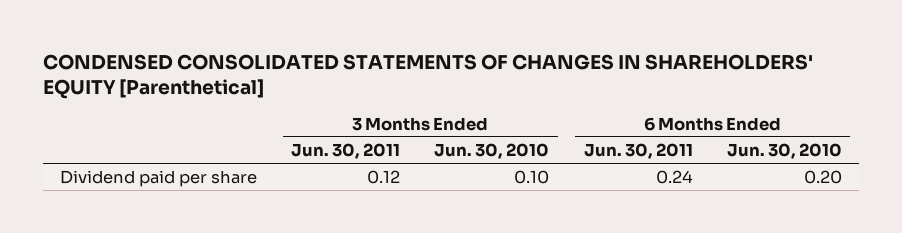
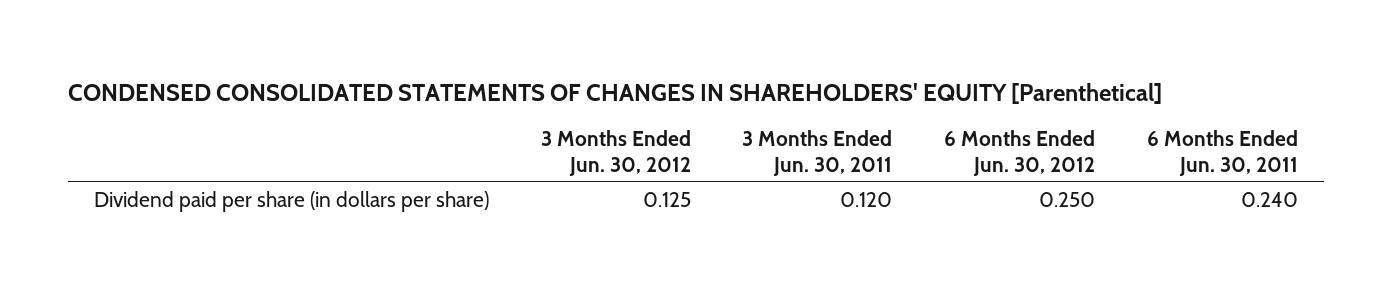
- | 3 Months Ended Jun. 30, 2011 | 3 Months Ended Jun. 30, 2010 | 6 Months Ended Jun. 30, 2011 | 6 Months Ended Jun. 30, 2010
+ | 3 Months Ended Jun. 30, 2012 | 3 Months Ended Jun. 30, 2011 | 6 Months Ended Jun. 30, 2012 | 6 Months Ended Jun. 30, 2011
- Dividend paid per share | 0.12 | 0.10 | 0.24 | 0.20
+ Dividend paid per share (in dollars per share) | 0.125 | 0.120 | 0.250 | 0.240

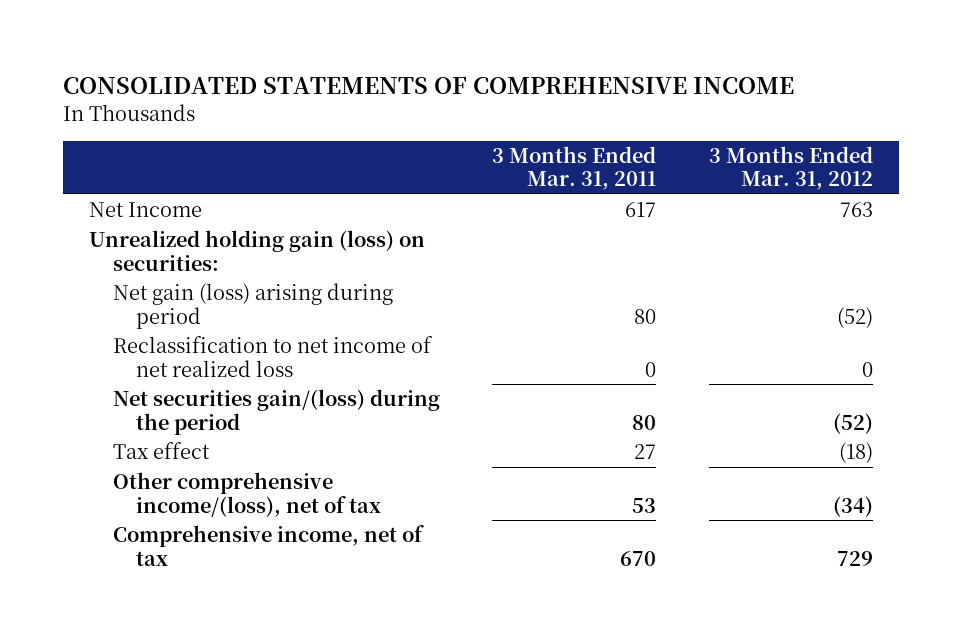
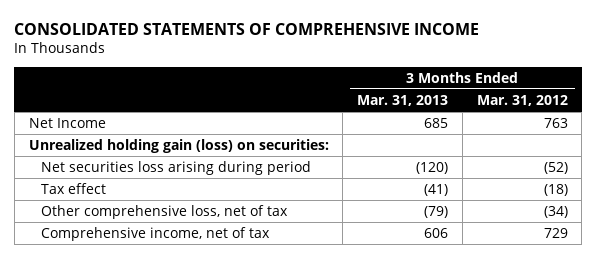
- | 3 Months Ended Mar. 31, 2011 | 3 Months Ended Mar. 31, 2012
+ | 3 Months Ended Mar. 31, 2013 | 3 Months Ended Mar. 31, 2012
- Net gain (loss) arising during period | 80 | (52)
- Reclassification to net income of net realized loss | 0 | 0
- Net securities gain/(loss) during the period | 80 | (52)
+ Net securities loss arising during period | (120) | (52)
- Other comprehensive income/(loss), net of tax | 53 | (34)
+ Other comprehensive loss, net of tax | (79) | (34)

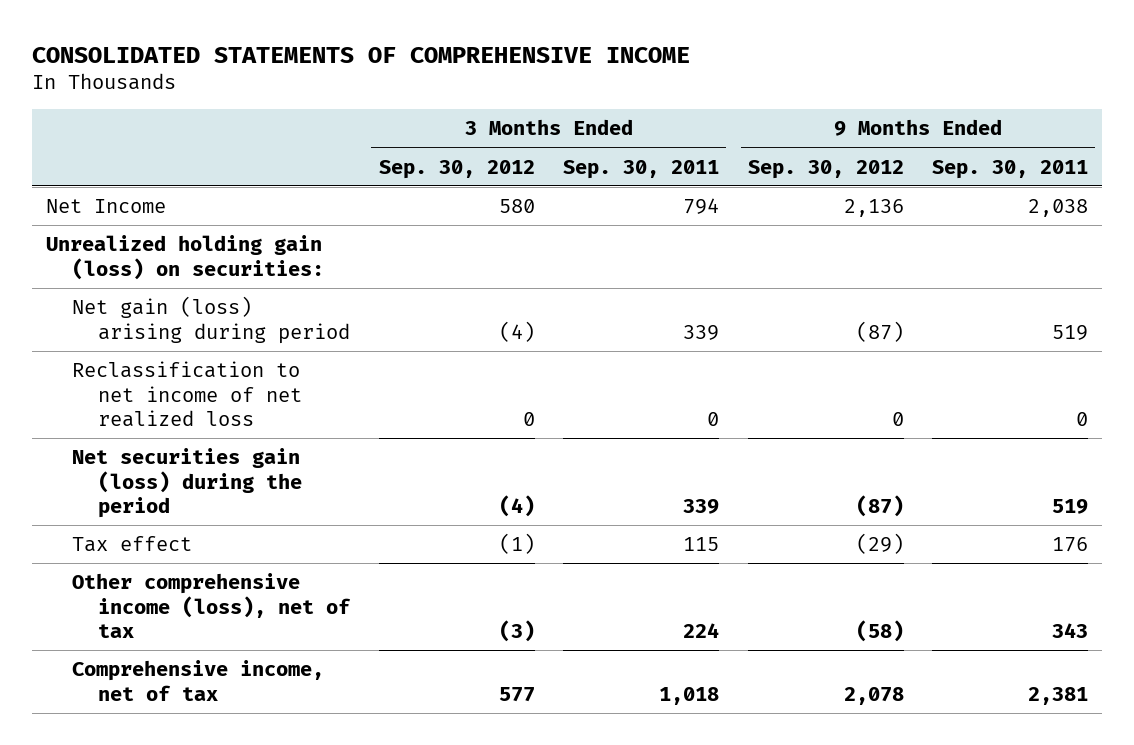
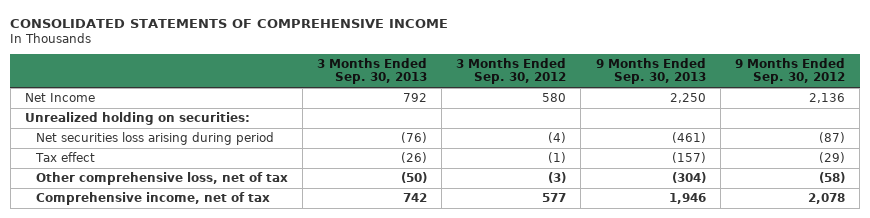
- | 3 Months Ended Sep. 30, 2012 | 3 Months Ended Sep. 30, 2011 | 9 Months Ended Sep. 30, 2012 | 9 Months Ended Sep. 30, 2011
+ | 3 Months Ended Sep. 30, 2013 | 3 Months Ended Sep. 30, 2012 | 9 Months Ended Sep. 30, 2013 | 9 Months Ended Sep. 30, 2012
- Unrealized holding gain (loss) on securities:
- Net gain (loss) arising during period | (4) | 339 | (87) | 519
- Reclassification to net income of net realized loss | 0 | 0 | 0 | 0
- Net securities gain (loss) during the period | (4) | 339 | (87) | 519
+ Unrealized holding on securities:
+ Net securities loss arising during period | (76) | (4) | (461) | (87)
- Other comprehensive income (loss), net of tax | (3) | 224 | (58) | 343
+ Other comprehensive loss, net of tax | (50) | (3) | (304) | (58)

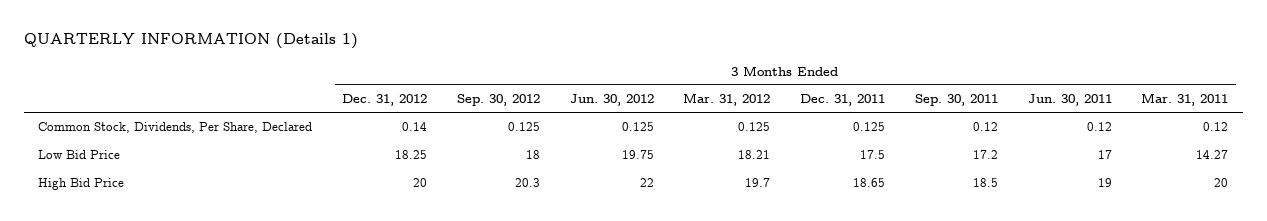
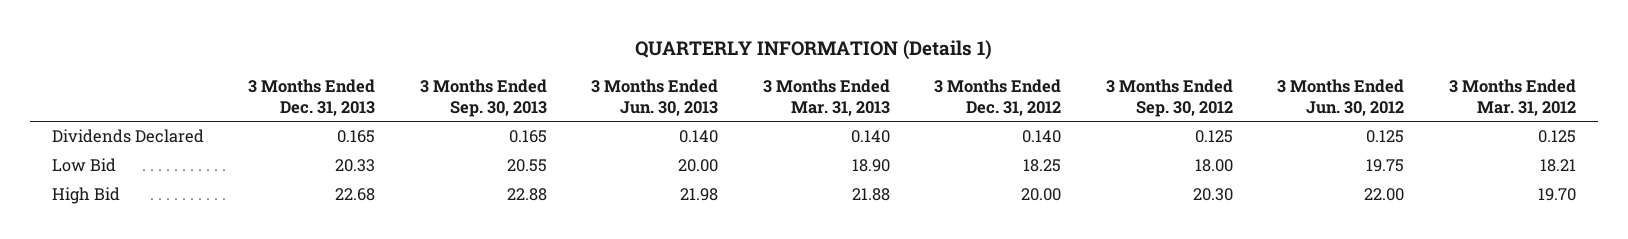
- | 3 Months Ended Dec. 31, 2012 | 3 Months Ended Sep. 30, 2012 | 3 Months Ended Jun. 30, 2012 | 3 Months Ended Mar. 31, 2012 | 3 Months Ended Dec. 31, 2011 | 3 Months Ended Sep. 30, 2011 | 3 Months Ended Jun. 30, 2011 | 3 Months Ended Mar. 31, 2011
+ | 3 Months Ended Dec. 31, 2013 | 3 Months Ended Sep. 30, 2013 | 3 Months Ended Jun. 30, 2013 | 3 Months Ended Mar. 31, 2013 | 3 Months Ended Dec. 31, 2012 | 3 Months Ended Sep. 30, 2012 | 3 Months Ended Jun. 30, 2012 | 3 Months Ended Mar. 31, 2012
- Common Stock, Dividends, Per Share, Declared | 0.14 | 0.125 | 0.125 | 0.125 | 0.125 | 0.12 | 0.12 | 0.12
- Low Bid Price | 18.25 | 18 | 19.75 | 18.21 | 17.5 | 17.2 | 17 | 14.27
- High Bid Price | 20 | 20.3 | 22 | 19.7 | 18.65 | 18.5 | 19 | 20
+ Dividends Declared | 0.165 | 0.165 | 0.140 | 0.140 | 0.140 | 0.125 | 0.125 | 0.125
+ Low Bid | 20.33 | 20.55 | 20.00 | 18.90 | 18.25 | 18.00 | 19.75 | 18.21
+ High Bid | 22.68 | 22.88 | 21.98 | 21.88 | 20.00 | 20.30 | 22.00 | 19.70

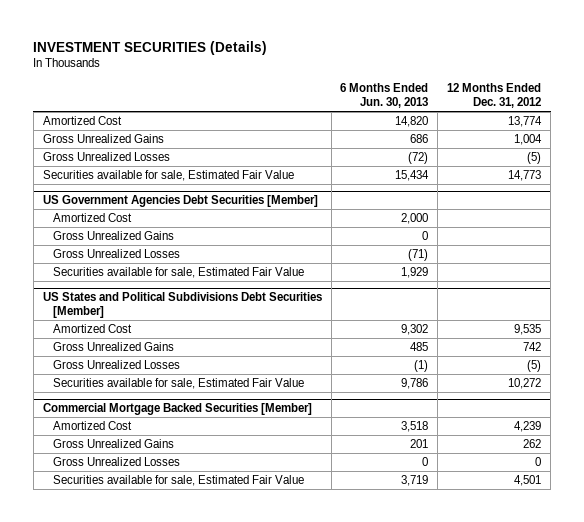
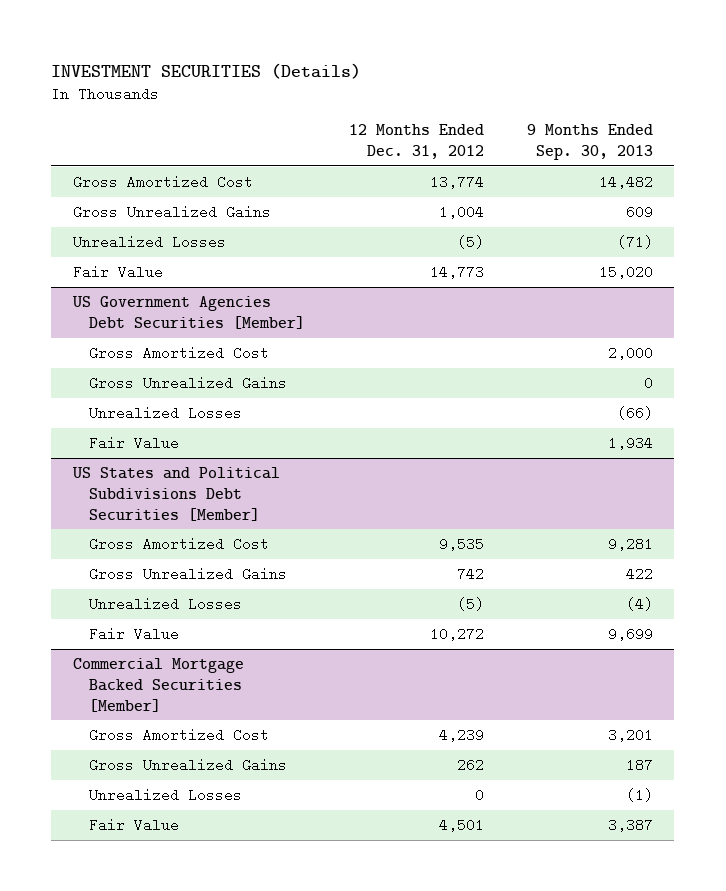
- | 6 Months Ended Jun. 30, 2013 | 12 Months Ended Dec. 31, 2012
+ | 12 Months Ended Dec. 31, 2012 | 9 Months Ended Sep. 30, 2013
- Amortized Cost | 14,820 | 13,774
+ Gross Amortized Cost | 13,774 | 14,482
- Gross Unrealized Losses | (72) | (5)
- Securities available for sale, Estimated Fair Value | 15,434 | 14,773
+ Unrealized Losses | (5) | (71)
+ Fair Value | 14,773 | 15,020
@ US Government Agencies Debt Securities [Member]
- Amortized Cost | 2,000 |
+ Gross Amortized Cost | | 2,000
- Gross Unrealized Losses | (71) |
- Securities available for sale, Estimated Fair Value | 1,929 |
+ Unrealized Losses | | (66)
+ Fair Value | | 1,934
@ US States and Political Subdivisions Debt Securities [Member]
- Amortized Cost | 9,302 | 9,535
+ Gross Amortized Cost | 9,535 | 9,281
- Gross Unrealized Losses | (1) | (5)
- Securities available for sale, Estimated Fair Value | 9,786 | 10,272
+ Unrealized Losses | (5) | (4)
+ Fair Value | 10,272 | 9,699
@ Commercial Mortgage Backed Securities [Member]
- Amortized Cost | 3,518 | 4,239
+ Gross Amortized Cost | 4,239 | 3,201
- Gross Unrealized Losses | 0 | 0
- Securities available for sale, Estimated Fair Value | 3,719 | 4,501
+ Unrealized Losses | 0 | (1)
+ Fair Value | 4,501 | 3,387

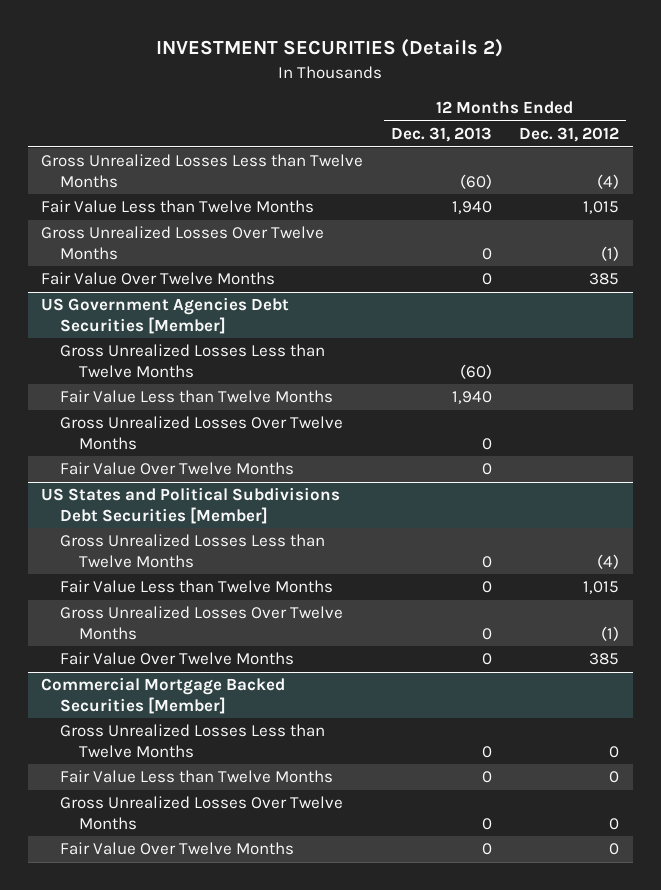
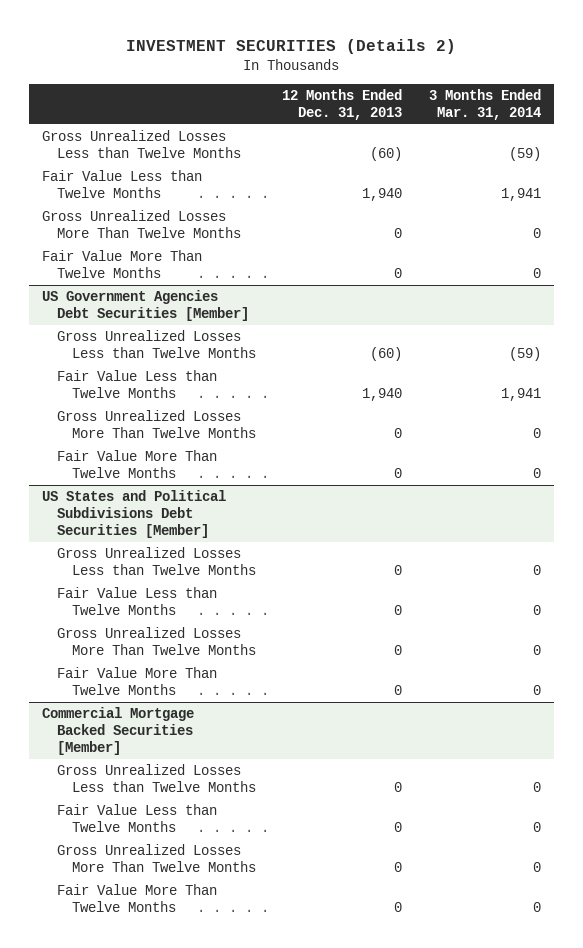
- | 12 Months Ended Dec. 31, 2013 | 12 Months Ended Dec. 31, 2012
+ | 12 Months Ended Dec. 31, 2013 | 3 Months Ended Mar. 31, 2014
- Gross Unrealized Losses Over Twelve Months | 0 | (1)
- Fair Value Over Twelve Months | 0 | 385
+ Gross Unrealized Losses More Than Twelve Months | 0 | 0
+ Fair Value More Than Twelve Months | 0 | 0
@ US Government Agencies Debt Securities [Member]
- Gross Unrealized Losses Over Twelve Months | 0 |
- Fair Value Over Twelve Months | 0 |
+ Gross Unrealized Losses More Than Twelve Months | 0 | 0
+ Fair Value More Than Twelve Months | 0 | 0
@ US States and Political Subdivisions Debt Securities [Member]
- Gross Unrealized Losses Over Twelve Months | 0 | (1)
- Fair Value Over Twelve Months | 0 | 385
+ Gross Unrealized Losses More Than Twelve Months | 0 | 0
+ Fair Value More Than Twelve Months | 0 | 0
@ Commercial Mortgage Backed Securities [Member]
- Gross Unrealized Losses Over Twelve Months | 0 | 0
- Fair Value Over Twelve Months | 0 | 0
+ Gross Unrealized Losses More Than Twelve Months | 0 | 0
+ Fair Value More Than Twelve Months | 0 | 0

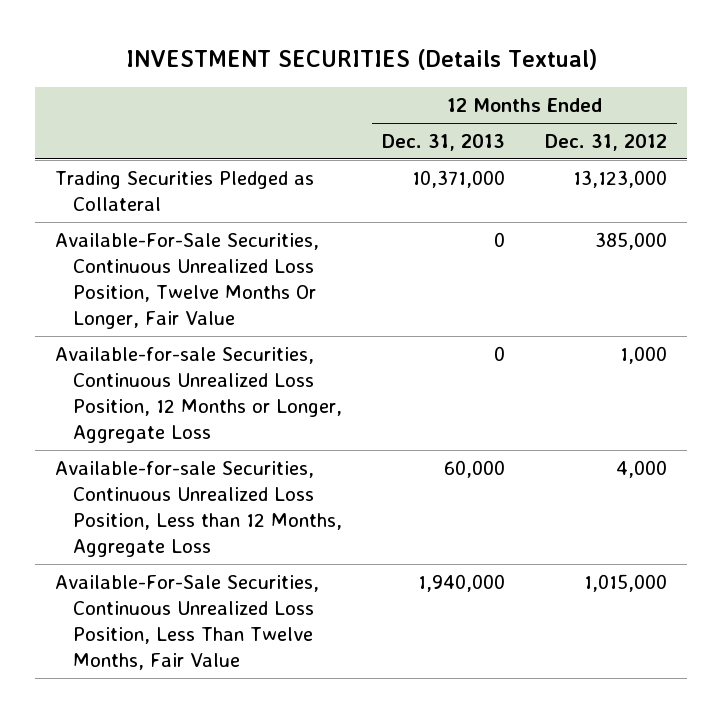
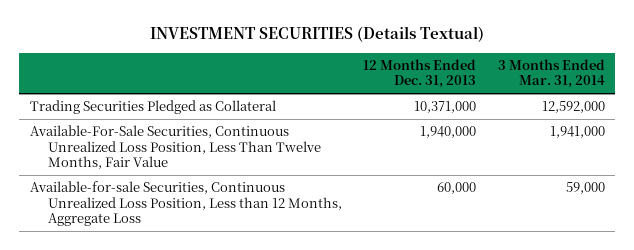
- | 12 Months Ended Dec. 31, 2013 | 12 Months Ended Dec. 31, 2012
+ | 12 Months Ended Dec. 31, 2013 | 3 Months Ended Mar. 31, 2014
- Available-For-Sale Securities, Continuous Unrealized Loss Position, Twelve Months Or Longer, Fair Value | 0 | 385,000
- Available-for-sale Securities, Continuous Unrealized Loss Position, 12 Months or Longer, Aggregate Loss | 0 | 1,000
moved down: Available-for-sale Securities, Continuous Unrealized Loss Position, Less than 12 Months, Aggregate Loss | 60,000 | 59,000

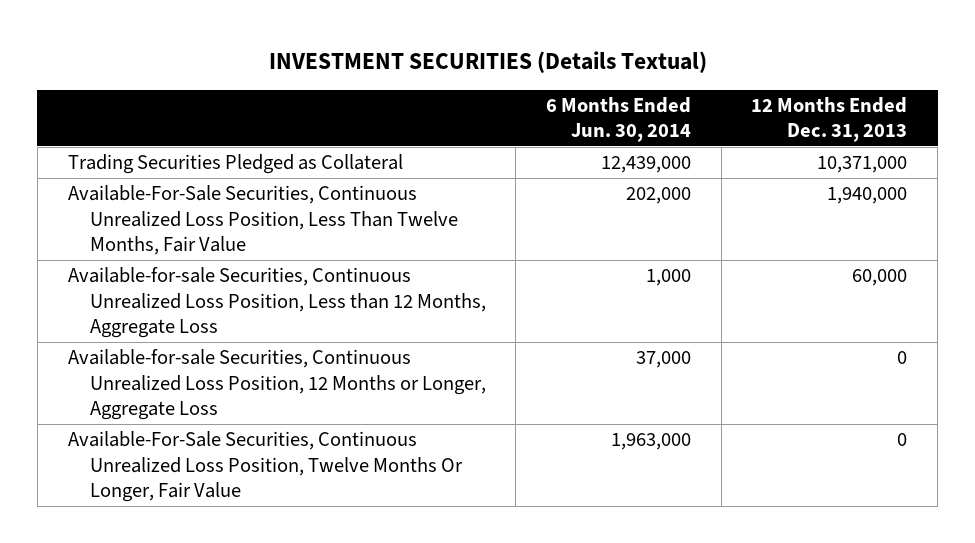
- | 12 Months Ended Dec. 31, 2013 | 3 Months Ended Mar. 31, 2014
+ | 6 Months Ended Jun. 30, 2014 | 12 Months Ended Dec. 31, 2013
+ Available-for-sale Securities, Continuous Unrealized Loss Position, 12 Months or Longer, Aggregate Loss | 37,000 | 0
+ Available-For-Sale Securities, Continuous Unrealized Loss Position, Twelve Months Or Longer, Fair Value | 1,963,000 | 0

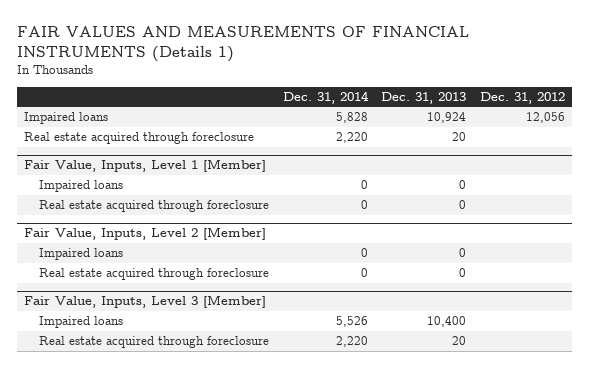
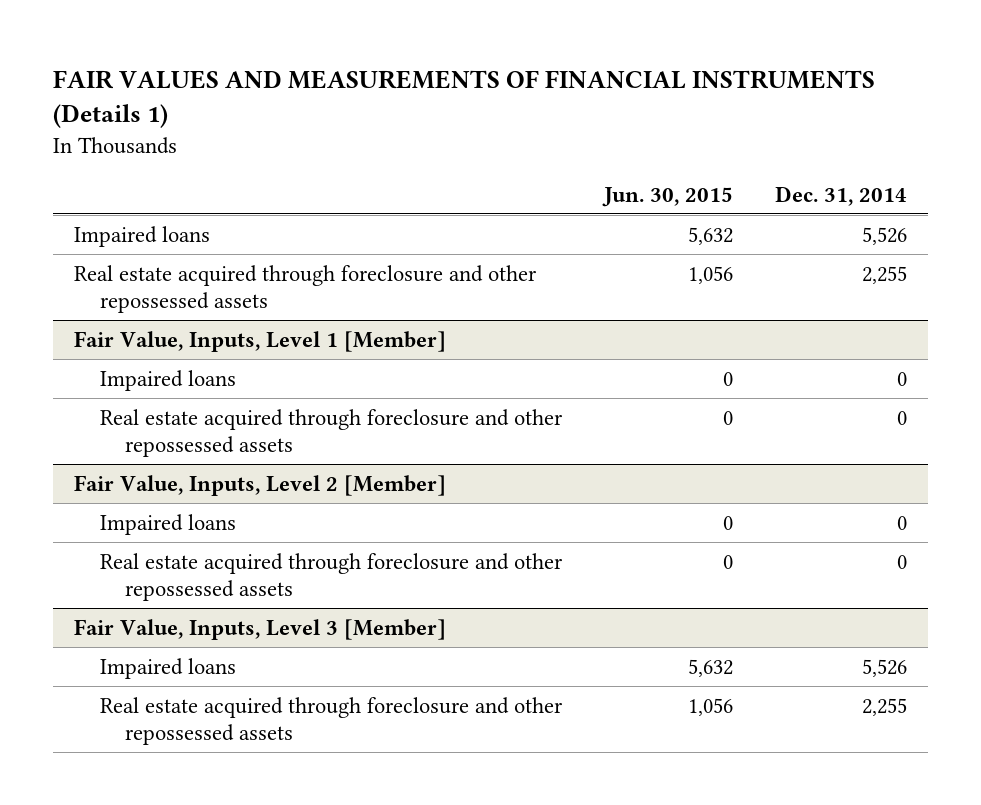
- | Dec. 31, 2014 | Dec. 31, 2013 | Dec. 31, 2012
+ | Jun. 30, 2015 | Dec. 31, 2014
- Impaired loans | 5,828 | 10,924 | 12,056
- Real estate acquired through foreclosure | 2,220 | 20 |
+ Impaired loans | 5,632 | 5,526
+ Real estate acquired through foreclosure and other repossessed assets | 1,056 | 2,255
@ Fair Value, Inputs, Level 1 [Member]
- Real estate acquired through foreclosure | 0 | 0 |
+ Real estate acquired through foreclosure and other repossessed assets | 0 | 0
@ Fair Value, Inputs, Level 2 [Member]
- Real estate acquired through foreclosure | 0 | 0 |
+ Real estate acquired through foreclosure and other repossessed assets | 0 | 0
@ Fair Value, Inputs, Level 3 [Member]
- Real estate acquired through foreclosure | 2,220 | 20 |
+ Real estate acquired through foreclosure and other repossessed assets | 1,056 | 2,255

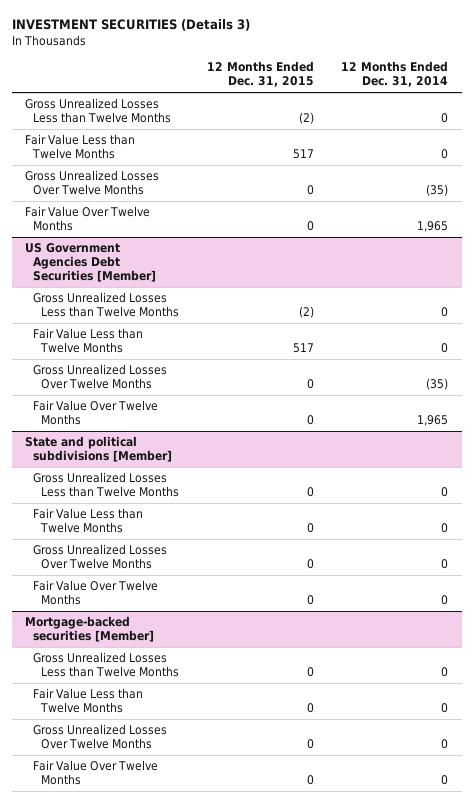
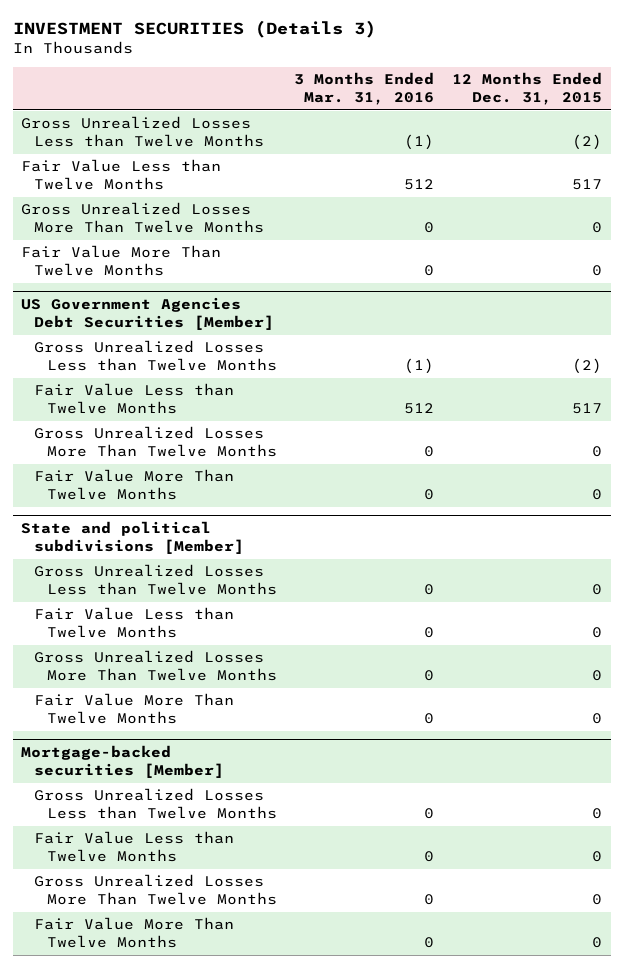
- | 12 Months Ended Dec. 31, 2015 | 12 Months Ended Dec. 31, 2014
+ | 3 Months Ended Mar. 31, 2016 | 12 Months Ended Dec. 31, 2015
- Gross Unrealized Losses Over Twelve Months | 0 | (35)
- Fair Value Over Twelve Months | 0 | 1,965
+ Gross Unrealized Losses More Than Twelve Months | 0 | 0
+ Fair Value More Than Twelve Months | 0 | 0
@ US Government Agencies Debt Securities [Member]
- Gross Unrealized Losses Over Twelve Months | 0 | (35)
- Fair Value Over Twelve Months | 0 | 1,965
+ Gross Unrealized Losses More Than Twelve Months | 0 | 0
+ Fair Value More Than Twelve Months | 0 | 0
@ State and political subdivisions [Member]
- Gross Unrealized Losses Over Twelve Months | 0 | 0
- Fair Value Over Twelve Months | 0 | 0
+ Gross Unrealized Losses More Than Twelve Months | 0 | 0
+ Fair Value More Than Twelve Months | 0 | 0
@ Mortgage-backed securities [Member]
- Gross Unrealized Losses Over Twelve Months | 0 | 0
- Fair Value Over Twelve Months | 0 | 0
+ Gross Unrealized Losses More Than Twelve Months | 0 | 0
+ Fair Value More Than Twelve Months | 0 | 0

